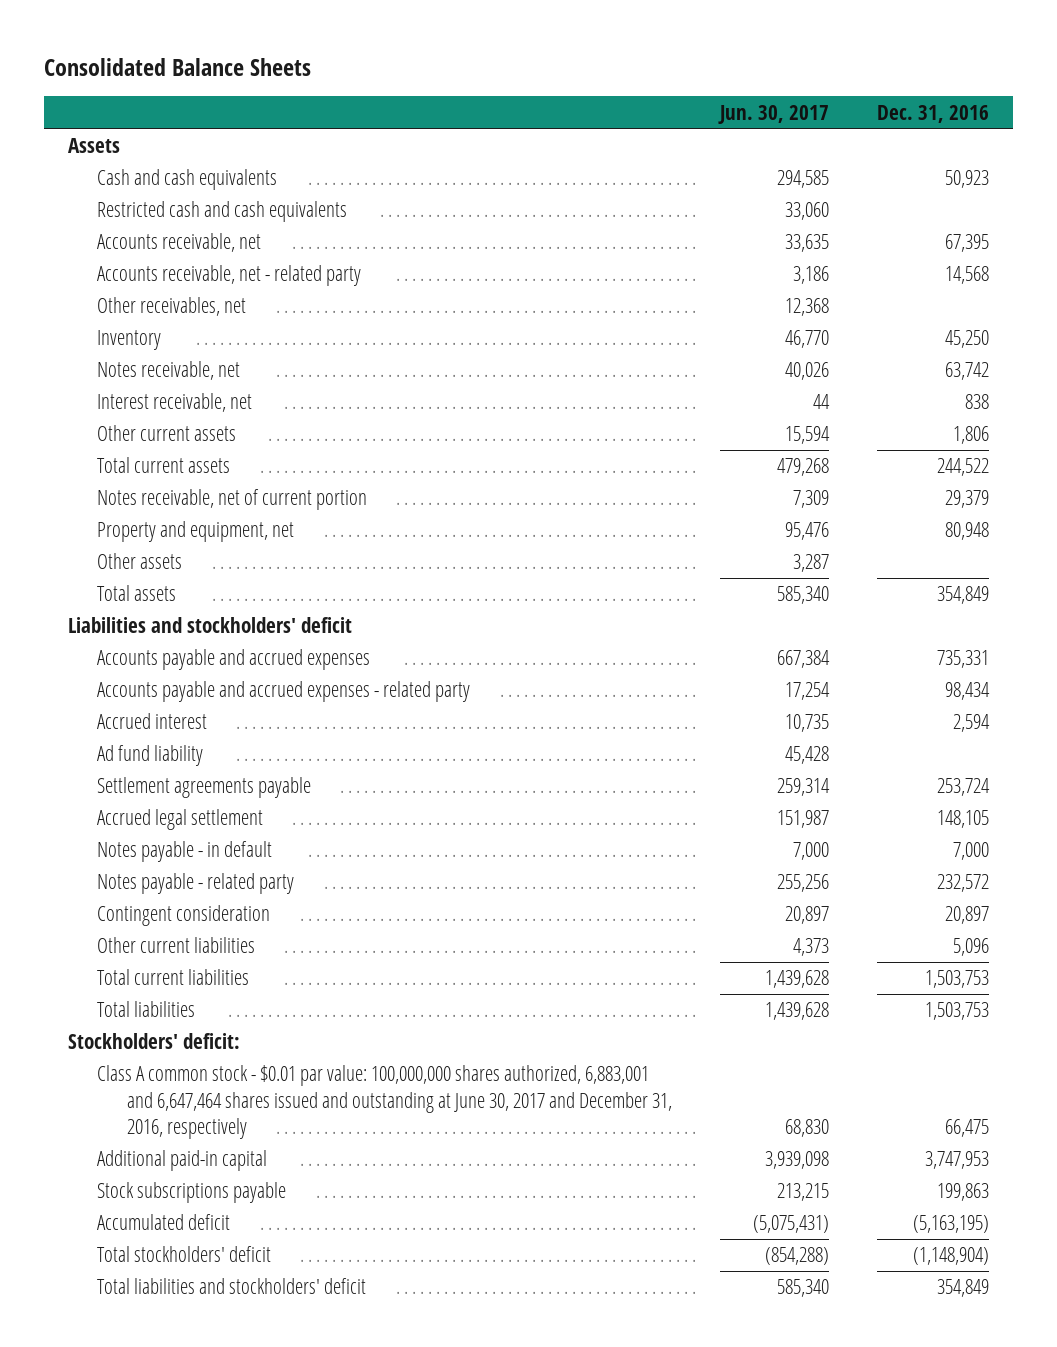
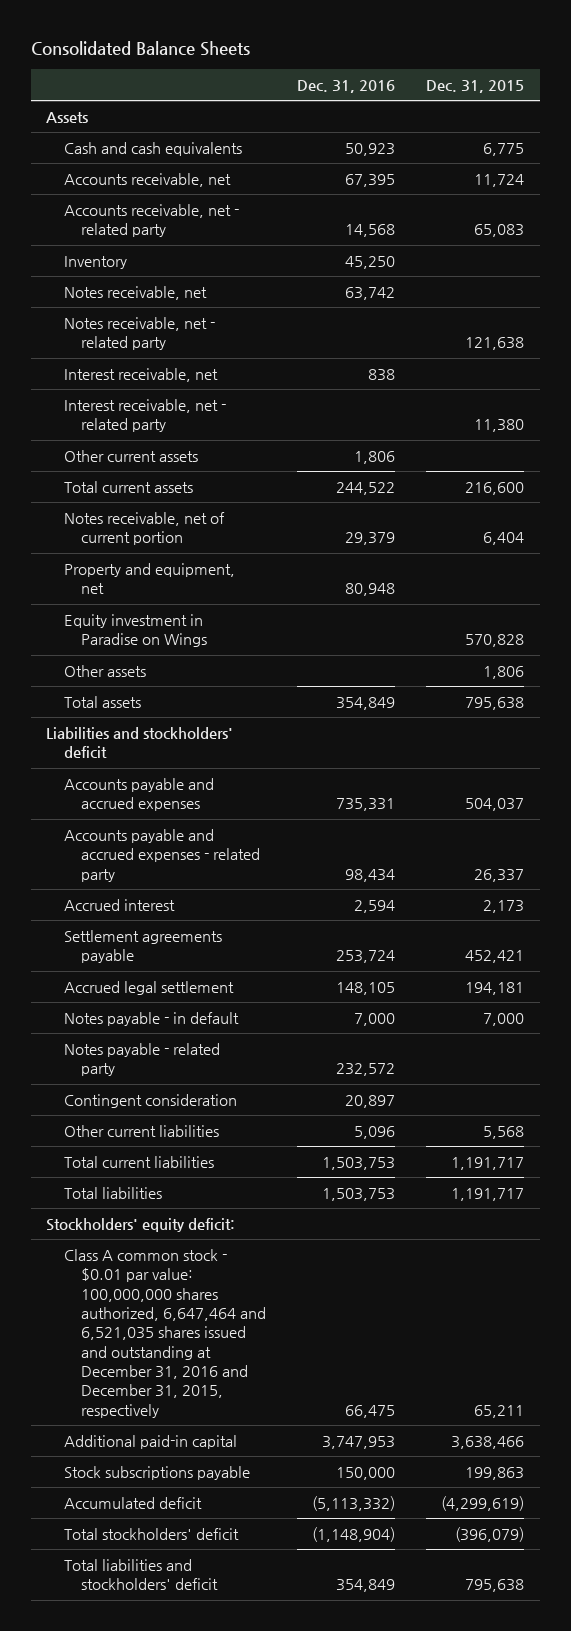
- | Jun. 30, 2017 | Dec. 31, 2016
+ | Dec. 31, 2016 | Dec. 31, 2015
- Restricted cash and cash equivalents | 33,060 |
- Other receivables, net | 12,368 |
+ Notes receivable, net - related party | | 121,638
+ Interest receivable, net - related party | | 11,380
+ Equity investment in Paradise on Wings | | 570,828
- Ad fund liability | 45,428 |
- Stockholders' deficit:
- Class A common stock - $0.01 par value: 100,000,000 shares authorized, 6,883,001 and 6,647,464 shares issued and outstanding at June 30, 2017 and December 31, 2016, respectively | 68,830 | 66,475
+ Stockholders' equity deficit:
+ Class A common stock - $0.01 par value: 100,000,000 shares authorized, 6,647,464 and 6,521,035 shares issued and outstanding at December 31, 2016 and December 31, 2015, respectively | 66,475 | 65,211
- Stock subscriptions payable | 213,215 | 199,863
- Accumulated deficit | (5,075,431) | (5,163,195)
+ Stock subscriptions payable | 150,000 | 199,863
+ Accumulated deficit | (5,113,332) | (4,299,619)

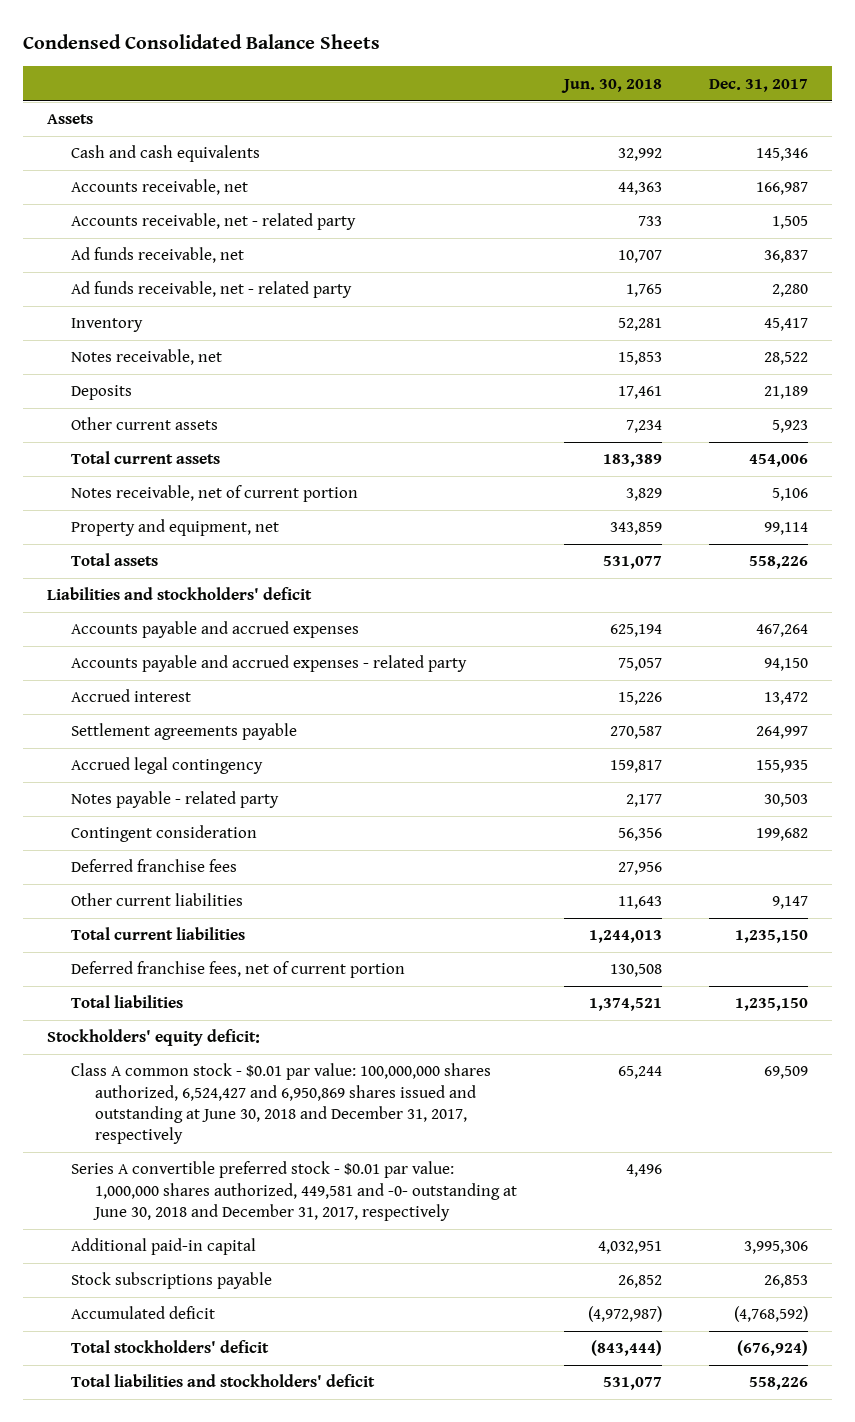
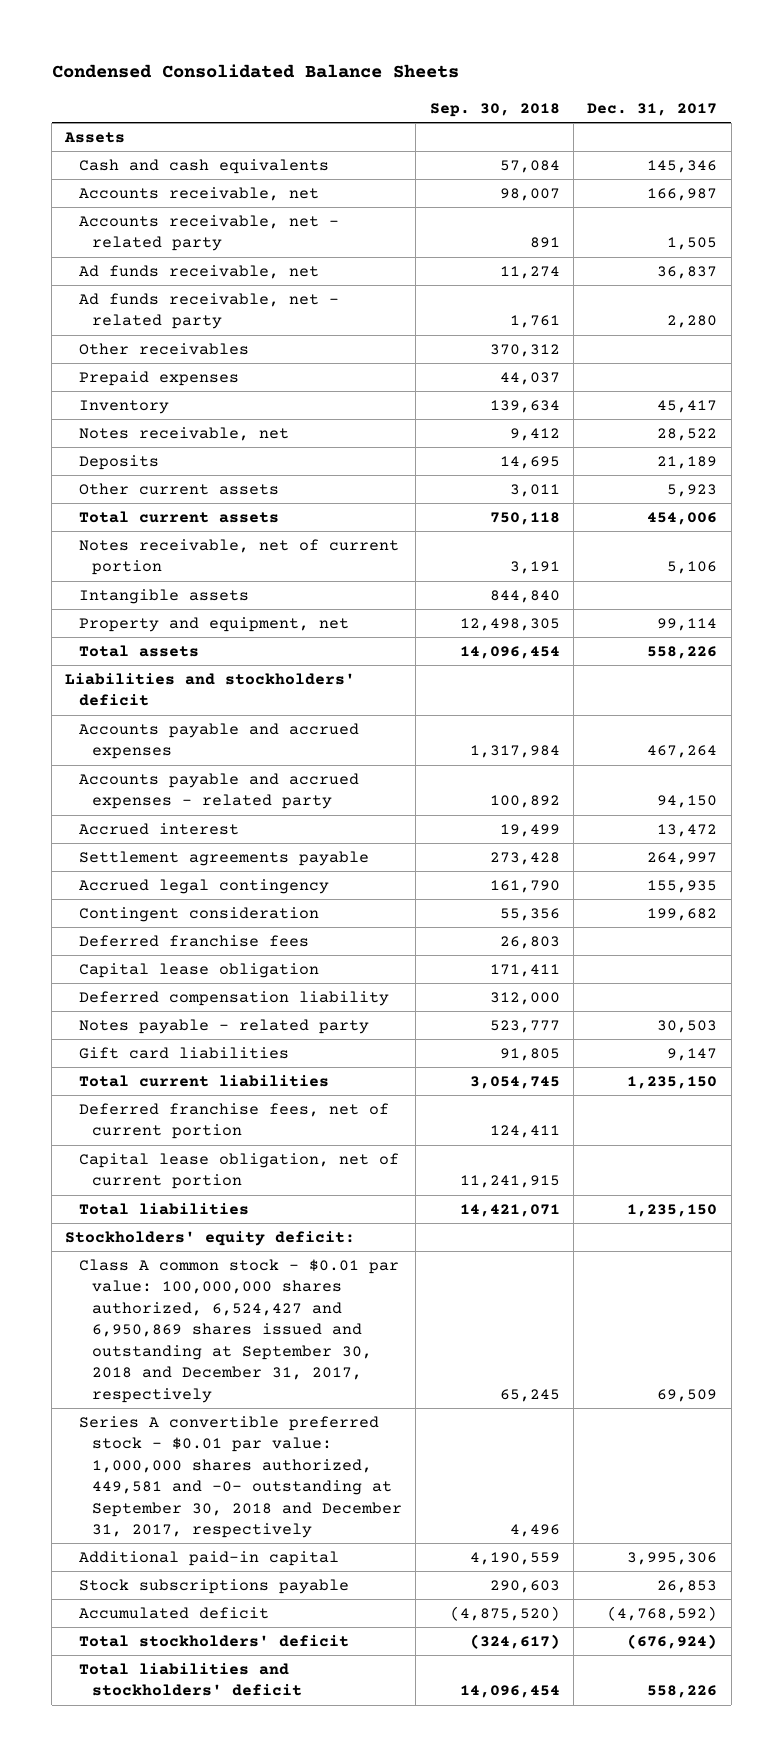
- | Jun. 30, 2018 | Dec. 31, 2017
+ | Sep. 30, 2018 | Dec. 31, 2017
+ Other receivables | 370,312 |
+ Prepaid expenses | 44,037 |
+ Intangible assets | 844,840 |
- Other current liabilities | 11,643 | 9,147
+ Capital lease obligation | 171,411 |
+ Deferred compensation liability | 312,000 |
moved down: Notes payable - related party | 523,777 | 30,503
+ Gift card liabilities | 91,805 | 9,147
+ Capital lease obligation, net of current portion | 11,241,915 |
- Class A common stock - $0.01 par value: 100,000,000 shares authorized, 6,524,427 and 6,950,869 shares issued and outstanding at June 30, 2018 and December 31, 2017, respectively | 65,244 | 69,509
- Series A convertible preferred stock - $0.01 par value: 1,000,000 shares authorized, 449,581 and -0- outstanding at June 30, 2018 and December 31, 2017, respectively | 4,496 |
+ Class A common stock - $0.01 par value: 100,000,000 shares authorized, 6,524,427 and 6,950,869 shares issued and outstanding at September 30, 2018 and December 31, 2017, respectively | 65,245 | 69,509
+ Series A convertible preferred stock - $0.01 par value: 1,000,000 shares authorized, 449,581 and -0- outstanding at September 30, 2018 and December 31, 2017, respectively | 4,496 |

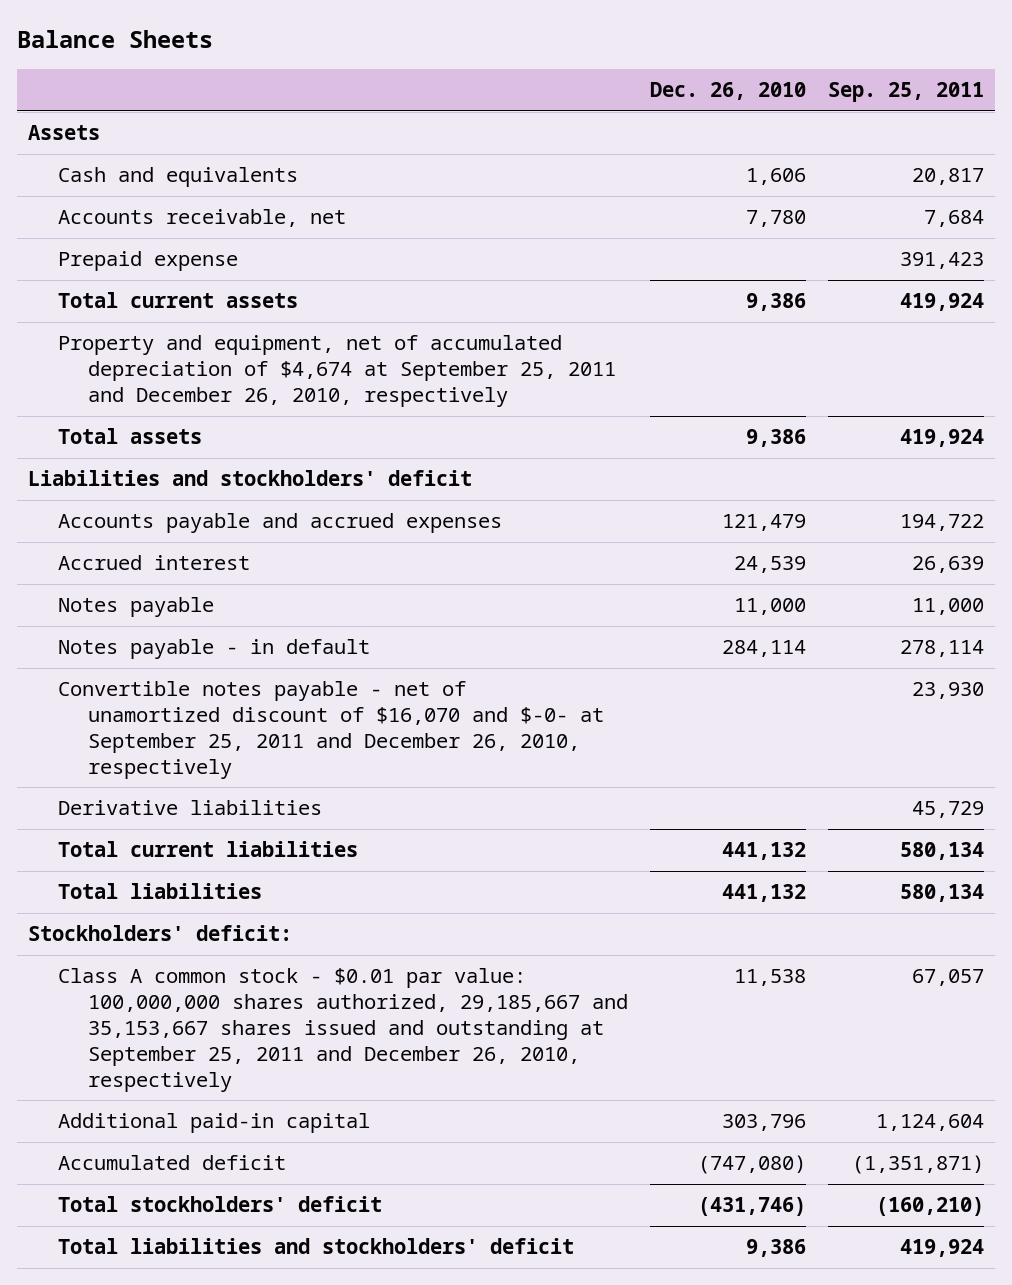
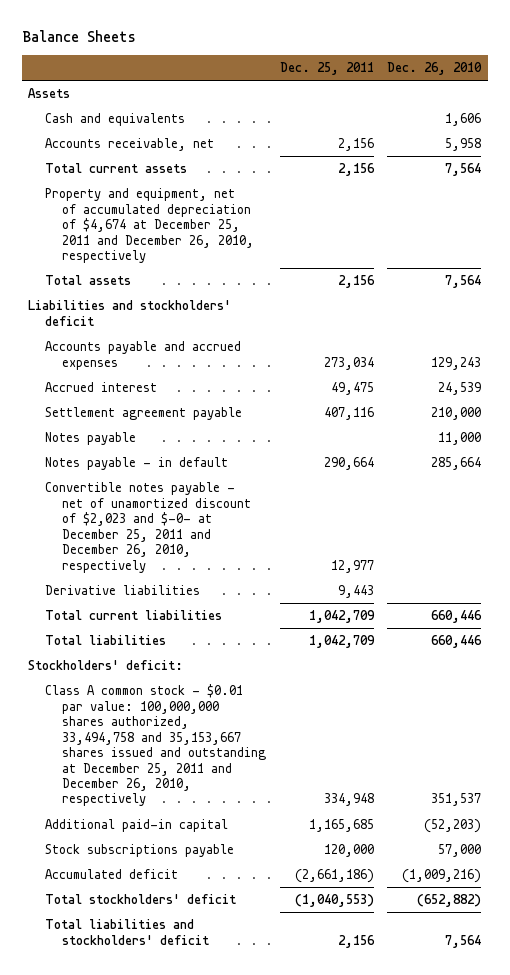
- | Dec. 26, 2010 | Sep. 25, 2011
+ | Dec. 25, 2011 | Dec. 26, 2010
- Accounts receivable, net | 7,780 | 7,684
- Prepaid expense | | 391,423
- Total current assets | 9,386 | 419,924
- Property and equipment, net of accumulated depreciation of $4,674 at September 25, 2011 and December 26, 2010, respectively
- Total assets | 9,386 | 419,924
+ Accounts receivable, net | 2,156 | 5,958
+ Total current assets | 2,156 | 7,564
+ Property and equipment, net of accumulated depreciation of $4,674 at December 25, 2011 and December 26, 2010, respectively
+ Total assets | 2,156 | 7,564
- Accounts payable and accrued expenses | 121,479 | 194,722
+ Accounts payable and accrued expenses | 273,034 | 129,243
+ Settlement agreement payable | 407,116 | 210,000
- Notes payable - in default | 284,114 | 278,114
- Convertible notes payable - net of unamortized discount of $16,070 and $-0- at September 25, 2011 and December 26, 2010, respectively | | 23,930
+ Notes payable - in default | 290,664 | 285,664
+ Convertible notes payable - net of unamortized discount of $2,023 and $-0- at December 25, 2011 and December 26, 2010, respectively | 12,977 |
- Total current liabilities | 441,132 | 580,134
- Total liabilities | 441,132 | 580,134
+ Total current liabilities | 1,042,709 | 660,446
+ Total liabilities | 1,042,709 | 660,446
- Class A common stock - $0.01 par value: 100,000,000 shares authorized, 29,185,667 and 35,153,667 shares issued and outstanding at September 25, 2011 and December 26, 2010, respectively | 11,538 | 67,057
- Additional paid-in capital | 303,796 | 1,124,604
- Accumulated deficit | (747,080) | (1,351,871)
- Total stockholders' deficit | (431,746) | (160,210)
- Total liabilities and stockholders' deficit | 9,386 | 419,924
+ Class A common stock - $0.01 par value: 100,000,000 shares authorized, 33,494,758 and 35,153,667 shares issued and outstanding at December 25, 2011 and December 26, 2010, respectively | 334,948 | 351,537
+ Additional paid-in capital | 1,165,685 | (52,203)
+ Stock subscriptions payable | 120,000 | 57,000
+ Accumulated deficit | (2,661,186) | (1,009,216)
+ Total stockholders' deficit | (1,040,553) | (652,882)
+ Total liabilities and stockholders' deficit | 2,156 | 7,564

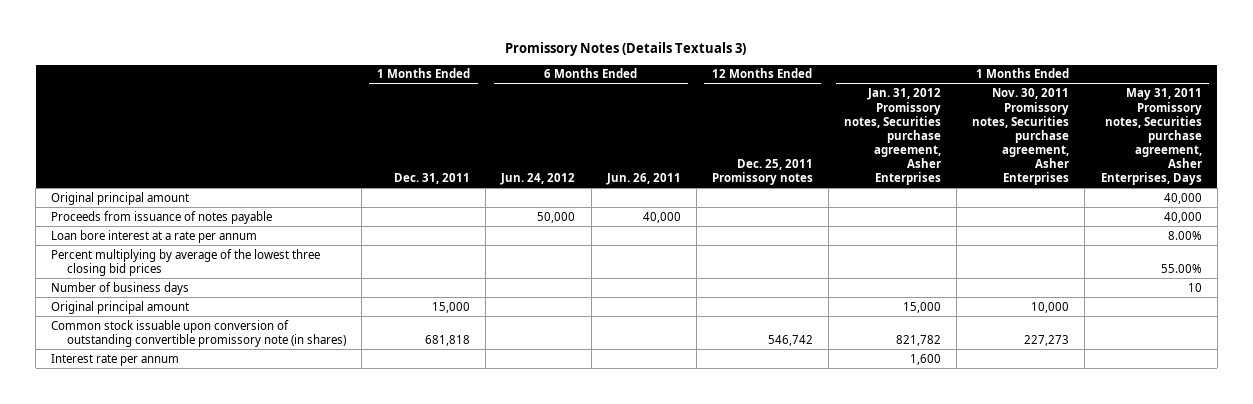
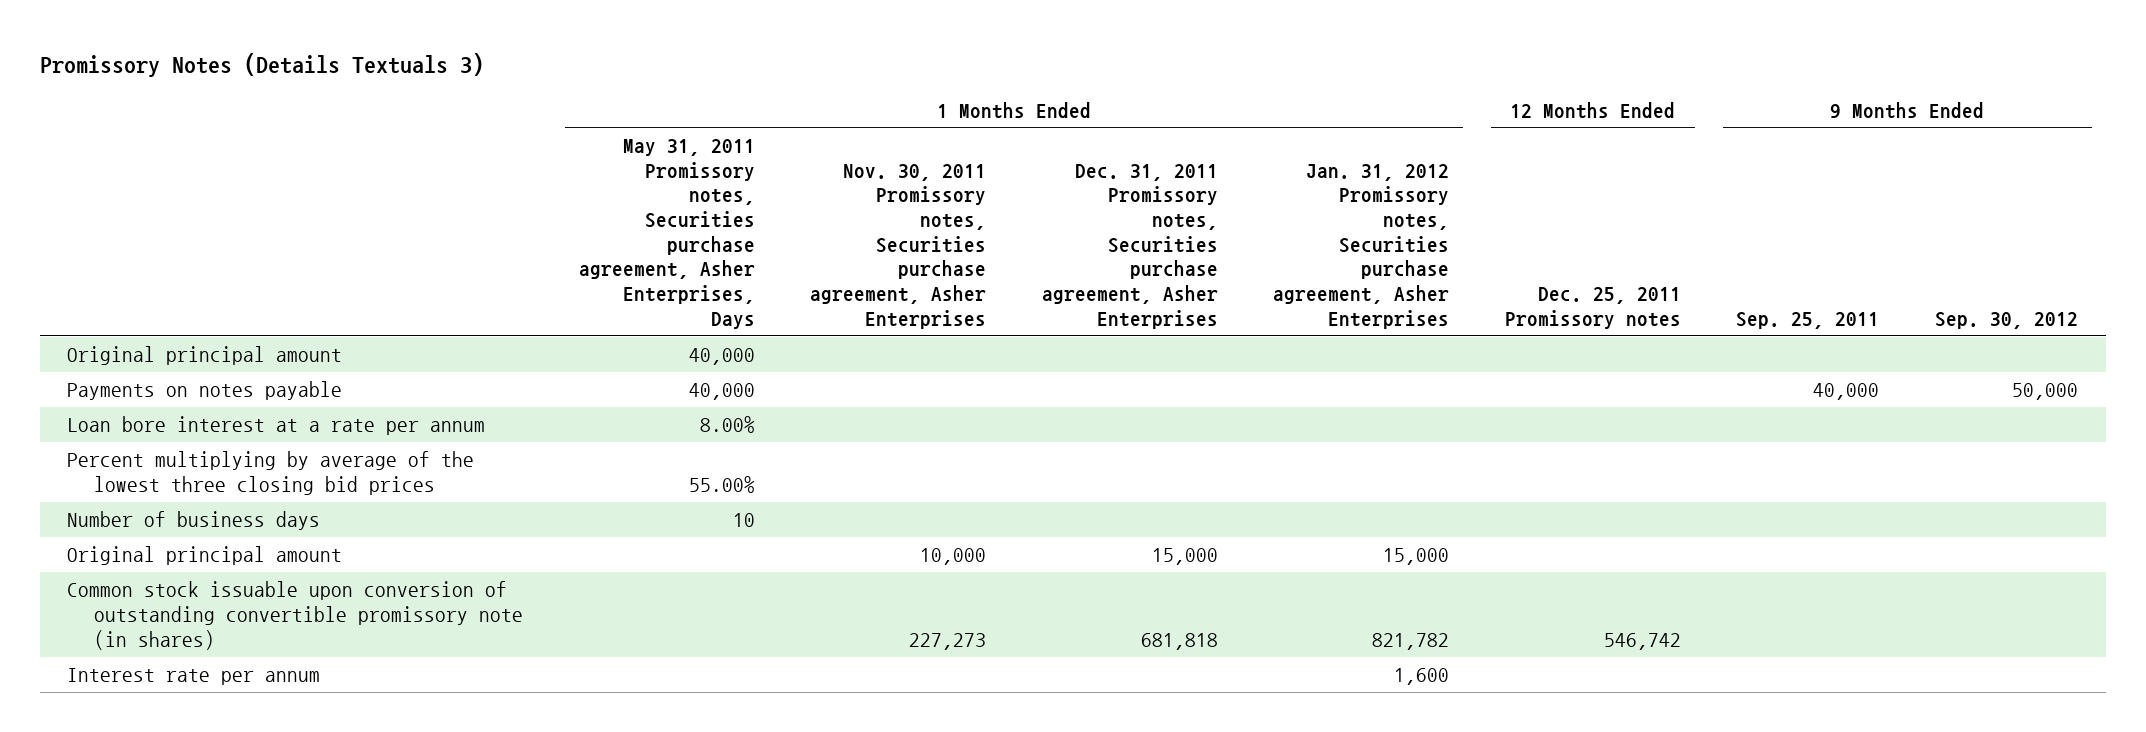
- | 1 Months Ended Dec. 31, 2011 | 6 Months Ended Jun. 24, 2012 | 6 Months Ended Jun. 26, 2011 | 12 Months Ended Dec. 25, 2011 Promissory notes | 1 Months Ended Jan. 31, 2012 Promissory notes, Securities purchase agreement, Asher Enterprises | 1 Months Ended Nov. 30, 2011 Promissory notes, Securities purchase agreement, Asher Enterprises | 1 Months Ended May 31, 2011 Promissory notes, Securities purchase agreement, Asher Enterprises, Days
+ | 1 Months Ended May 31, 2011 Promissory notes, Securities purchase agreement, Asher Enterprises, Days | 1 Months Ended Nov. 30, 2011 Promissory notes, Securities purchase agreement, Asher Enterprises | 1 Months Ended Dec. 31, 2011 Promissory notes, Securities purchase agreement, Asher Enterprises | 1 Months Ended Jan. 31, 2012 Promissory notes, Securities purchase agreement, Asher Enterprises | 12 Months Ended Dec. 25, 2011 Promissory notes | 9 Months Ended Sep. 25, 2011 | 9 Months Ended Sep. 30, 2012
- Proceeds from issuance of notes payable | | 50,000 | 40,000 | | | | 40,000
+ Payments on notes payable | 40,000 | | | | | 40,000 | 50,000

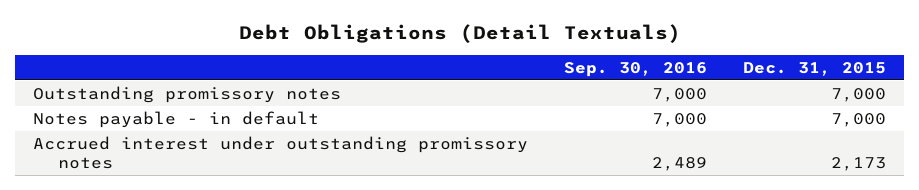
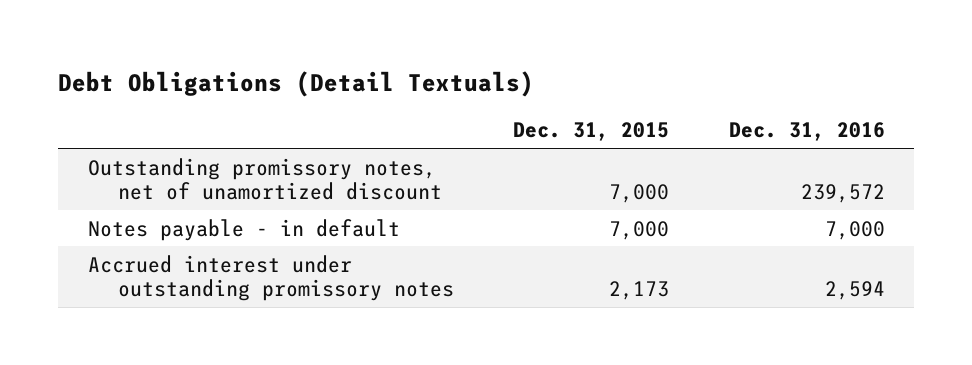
- | Sep. 30, 2016 | Dec. 31, 2015
+ | Dec. 31, 2015 | Dec. 31, 2016
- Outstanding promissory notes | 7,000 | 7,000
+ Outstanding promissory notes, net of unamortized discount | 7,000 | 239,572

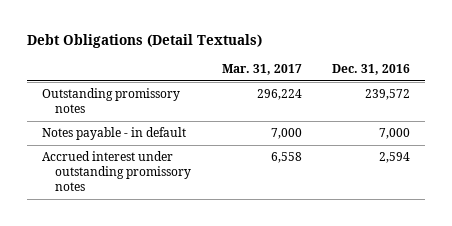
- | Dec. 31, 2015 | Dec. 31, 2016
+ | Mar. 31, 2017 | Dec. 31, 2016
- Outstanding promissory notes, net of unamortized discount | 7,000 | 239,572
+ Outstanding promissory notes | 296,224 | 239,572

